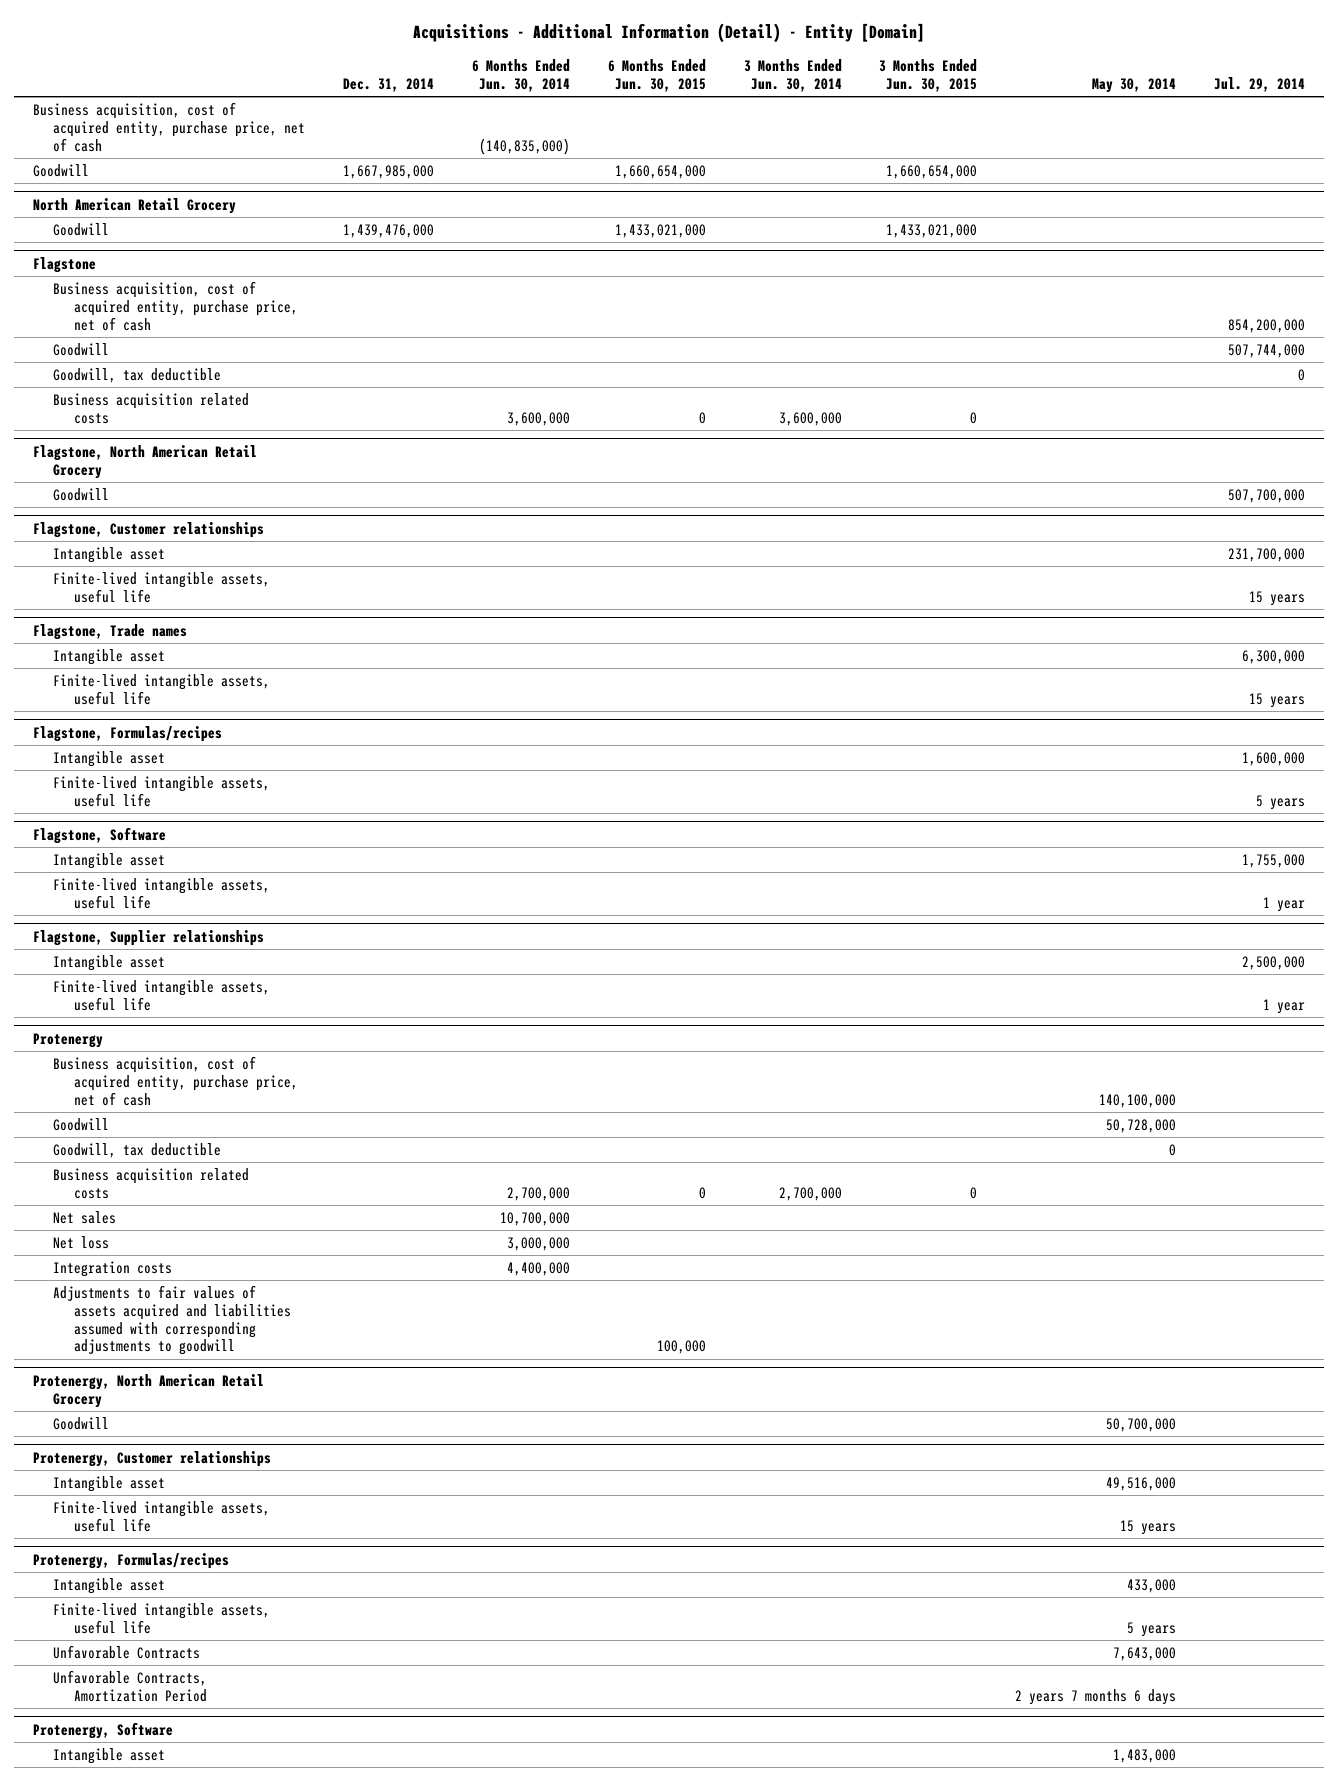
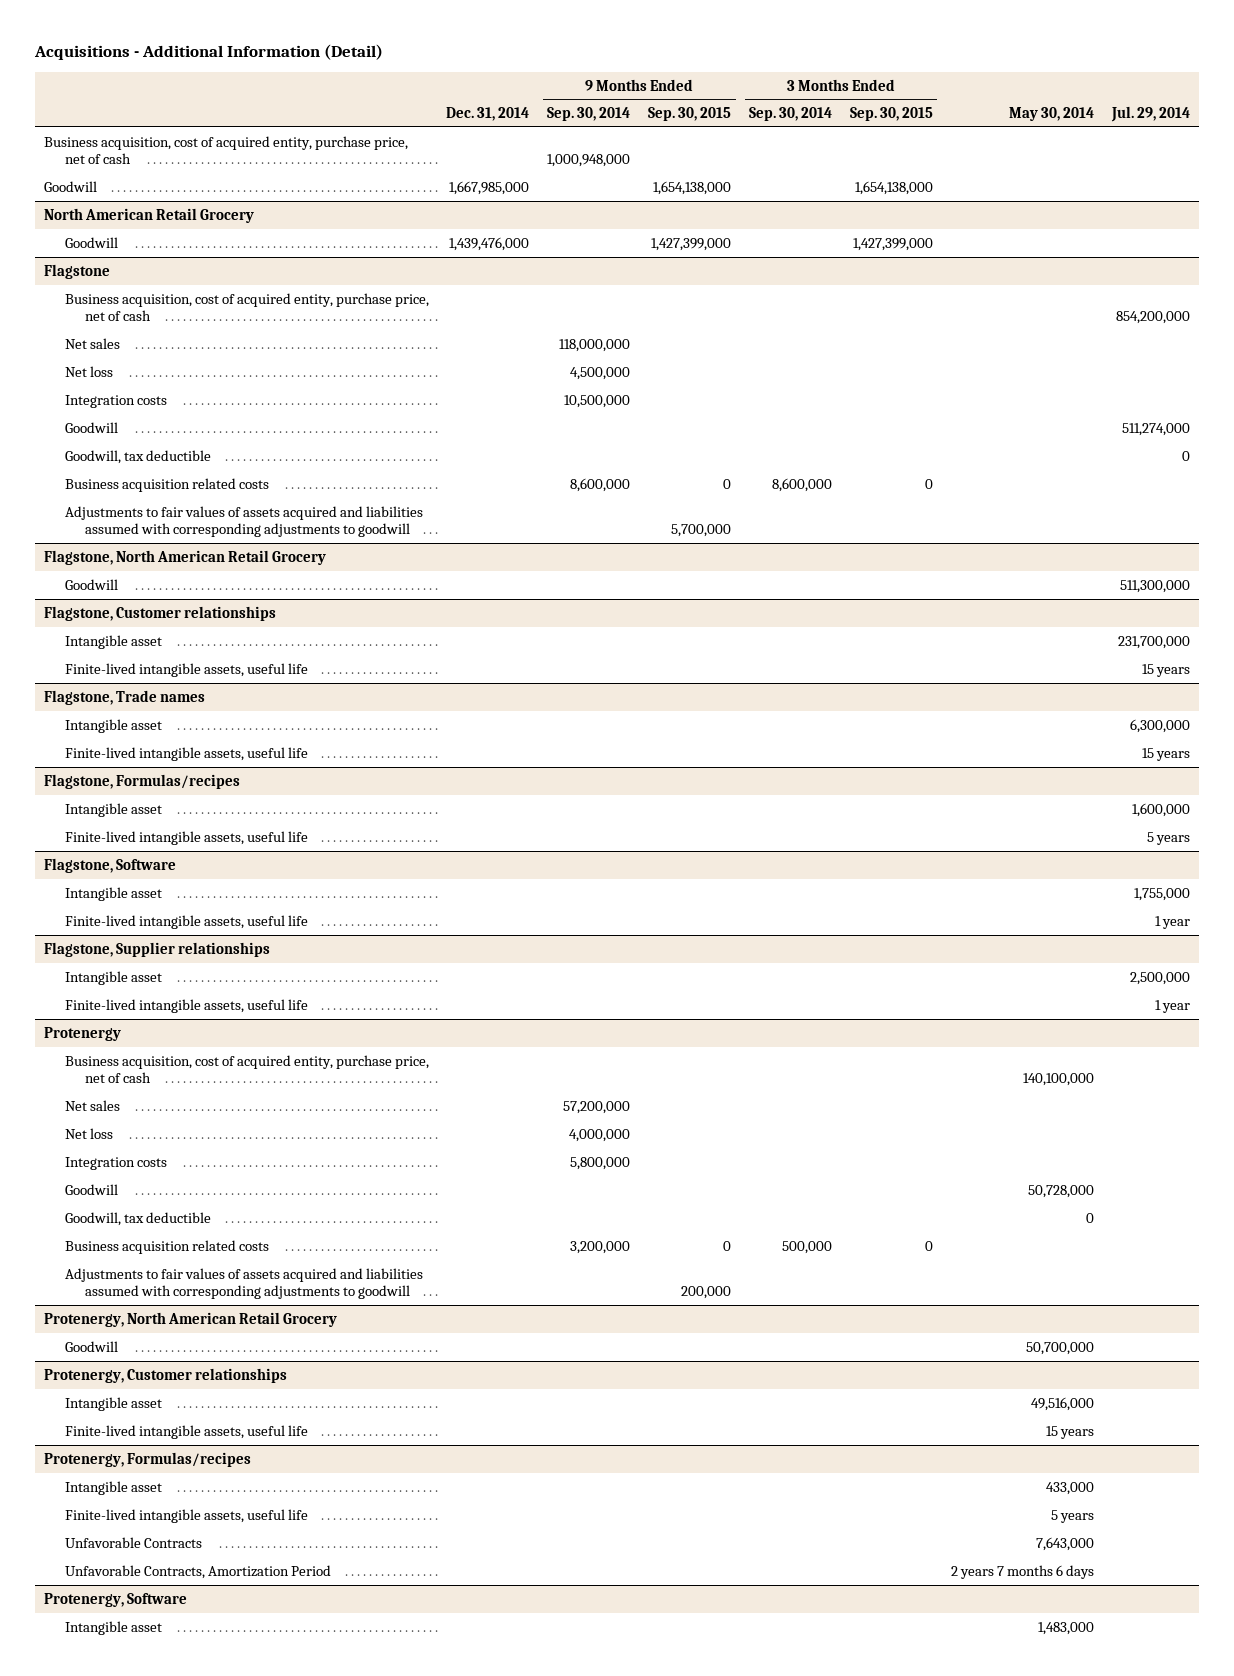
- Acquisitions - Additional Information (Detail) - Entity [Domain]
+ Acquisitions - Additional Information (Detail)
- | Dec. 31, 2014 | 6 Months Ended Jun. 30, 2014 | 6 Months Ended Jun. 30, 2015 | 3 Months Ended Jun. 30, 2014 | 3 Months Ended Jun. 30, 2015 | May 30, 2014 | Jul. 29, 2014
+ | Dec. 31, 2014 | 9 Months Ended Sep. 30, 2014 | 9 Months Ended Sep. 30, 2015 | 3 Months Ended Sep. 30, 2014 | 3 Months Ended Sep. 30, 2015 | May 30, 2014 | Jul. 29, 2014
@ Flagstone
- Goodwill | | | | | | | 507,744,000
+ Net sales | | 118,000,000 | | | | |
+ Net loss | | 4,500,000 | | | | |
+ Integration costs | | 10,500,000 | | | | |
+ Goodwill | | | | | | | 511,274,000
+ Adjustments to fair values of assets acquired and liabilities assumed with corresponding adjustments to goodwill | | | 5,700,000 | | | |
@ Flagstone, North American Retail Grocery
- Goodwill | | | | | | | 507,700,000
+ Goodwill | | | | | | | 511,300,000
@ Protenergy
moved down: Goodwill | | | | | | 50,728,000 |
moved down: Goodwill, tax deductible | | | | | | 0 |
moved down: Business acquisition related costs | | 3,200,000 | 0 | 500,000 | 0 | |

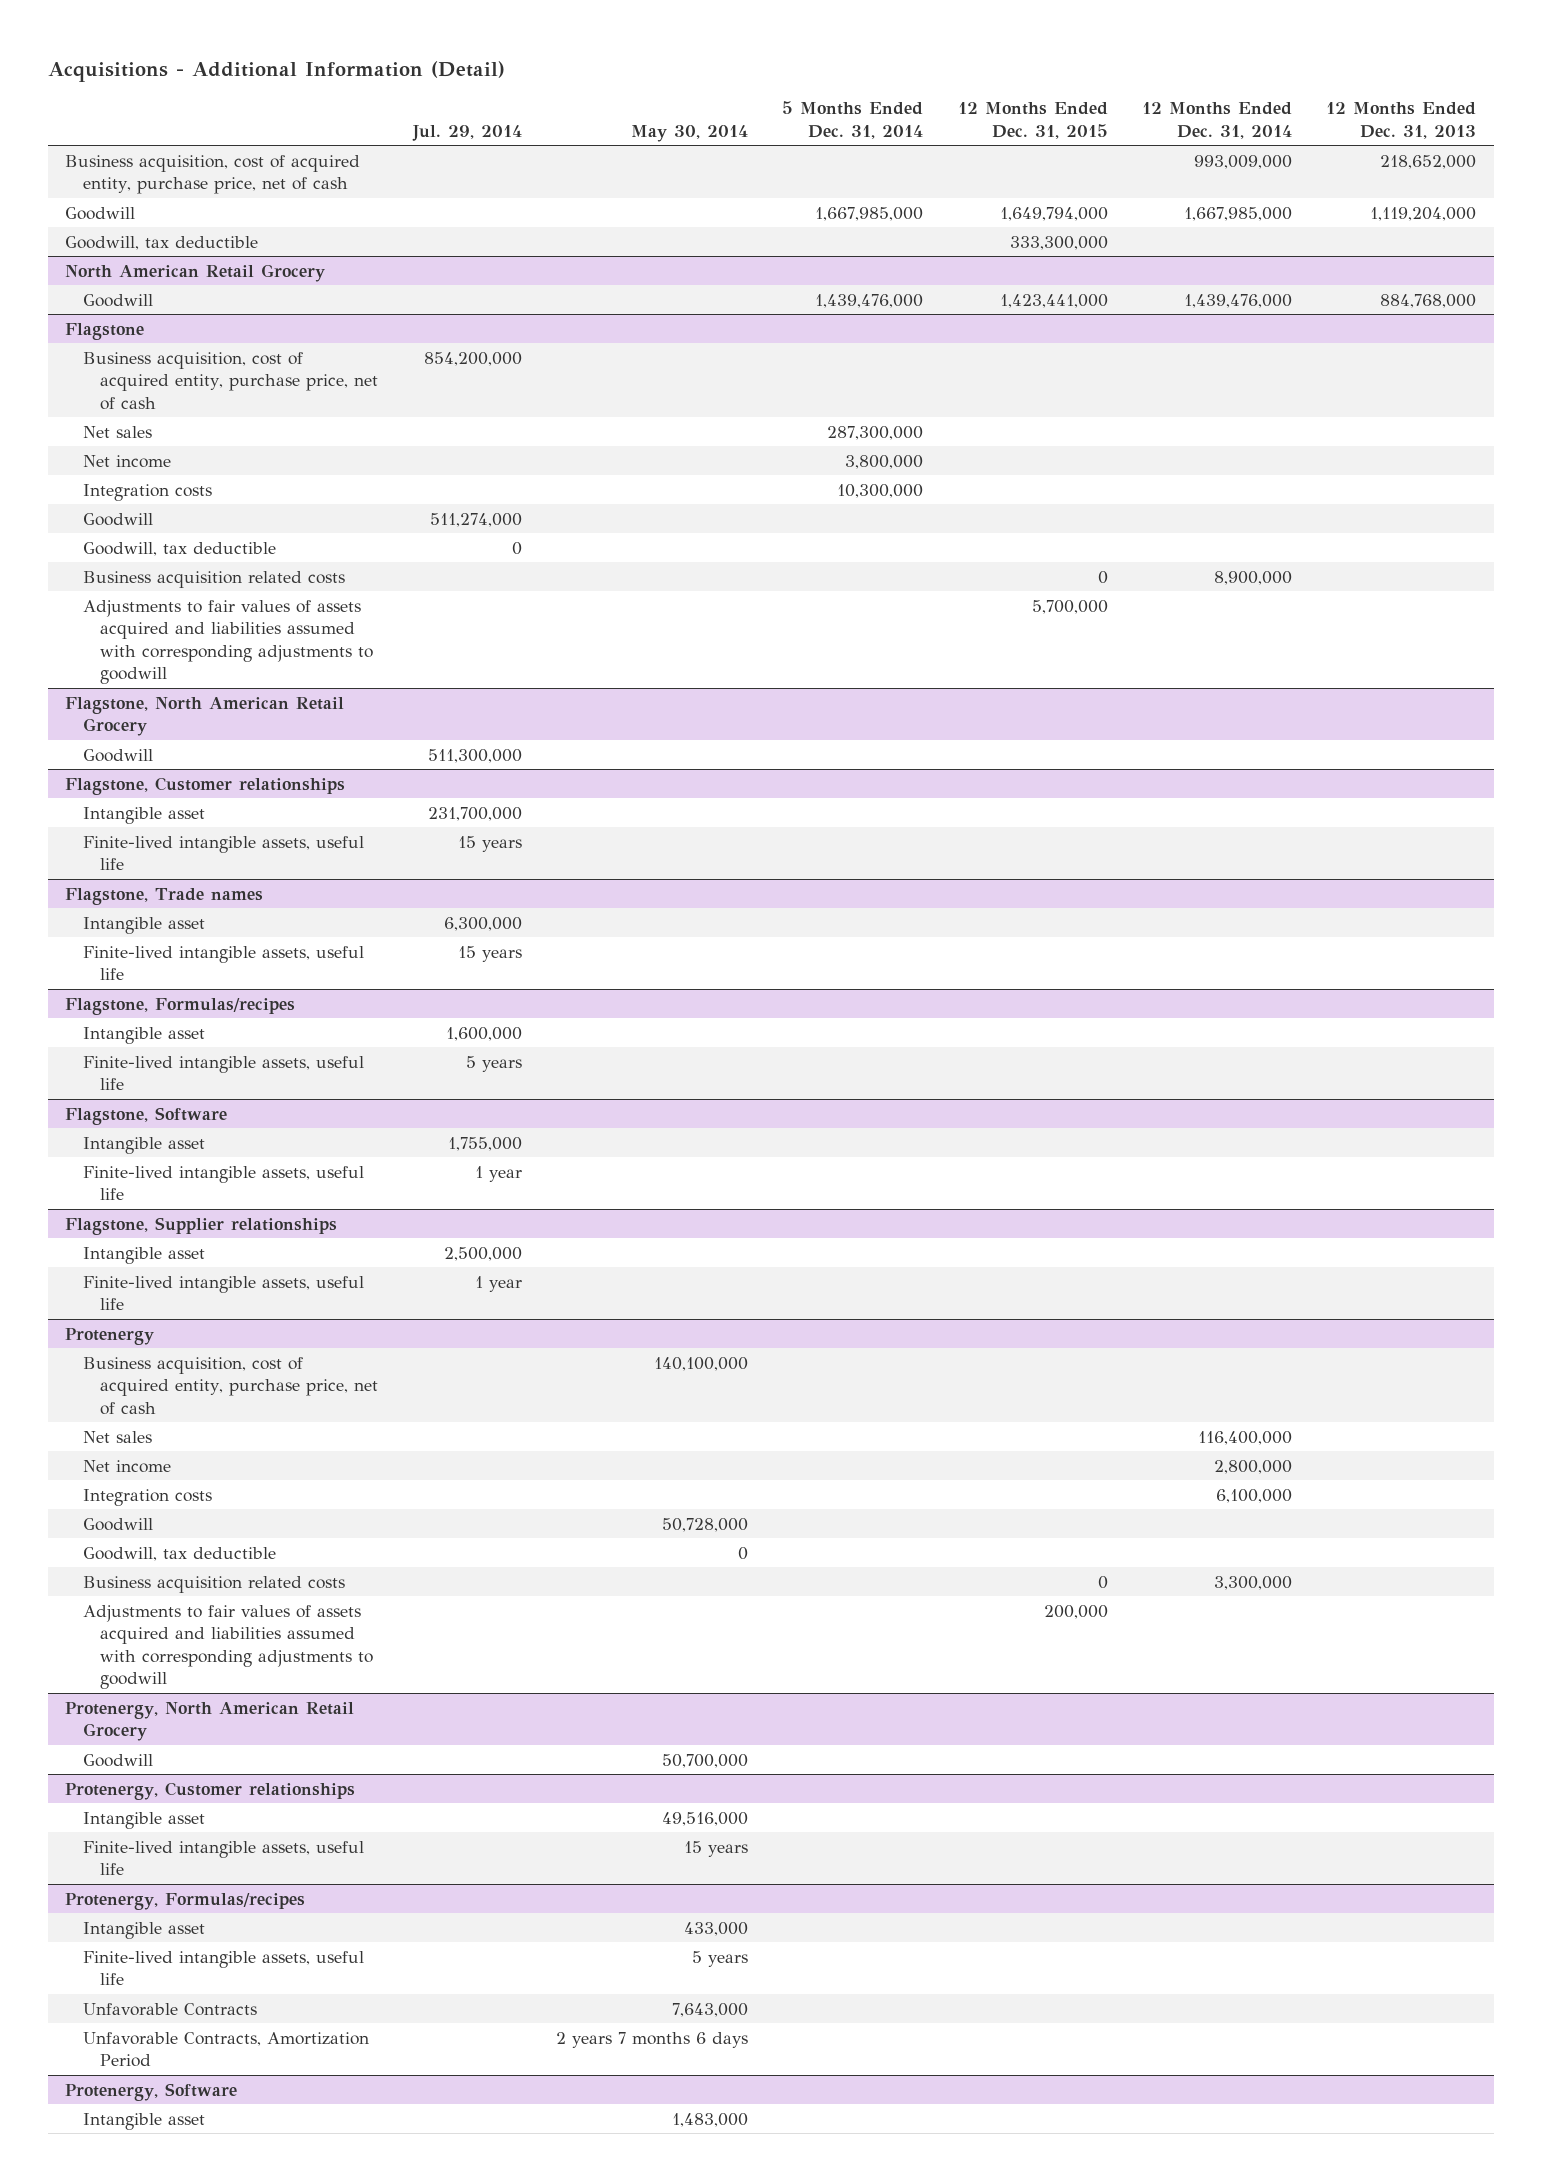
- | Dec. 31, 2014 | 9 Months Ended Sep. 30, 2014 | 9 Months Ended Sep. 30, 2015 | 3 Months Ended Sep. 30, 2014 | 3 Months Ended Sep. 30, 2015 | May 30, 2014 | Jul. 29, 2014
+ | Jul. 29, 2014 | May 30, 2014 | 5 Months Ended Dec. 31, 2014 | 12 Months Ended Dec. 31, 2015 | 12 Months Ended Dec. 31, 2014 | 12 Months Ended Dec. 31, 2013
+ Goodwill, tax deductible | | | | 333,300,000 | |
@ Flagstone
- Net loss | | 4,500,000 | | | | |
+ Net income | | | 3,800,000 | | |
@ Protenergy
- Net loss | | 4,000,000 | | | | |
+ Net income | | | | | 2,800,000 |

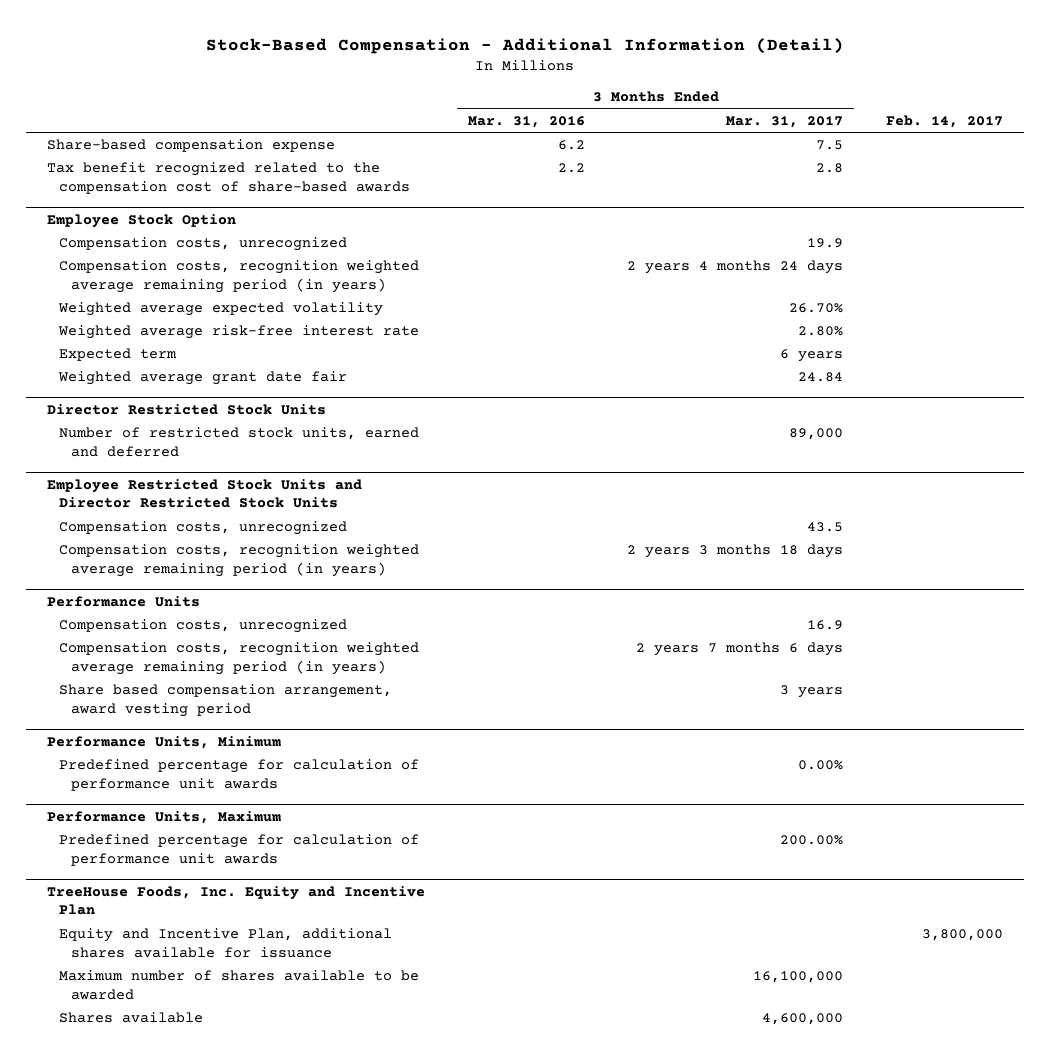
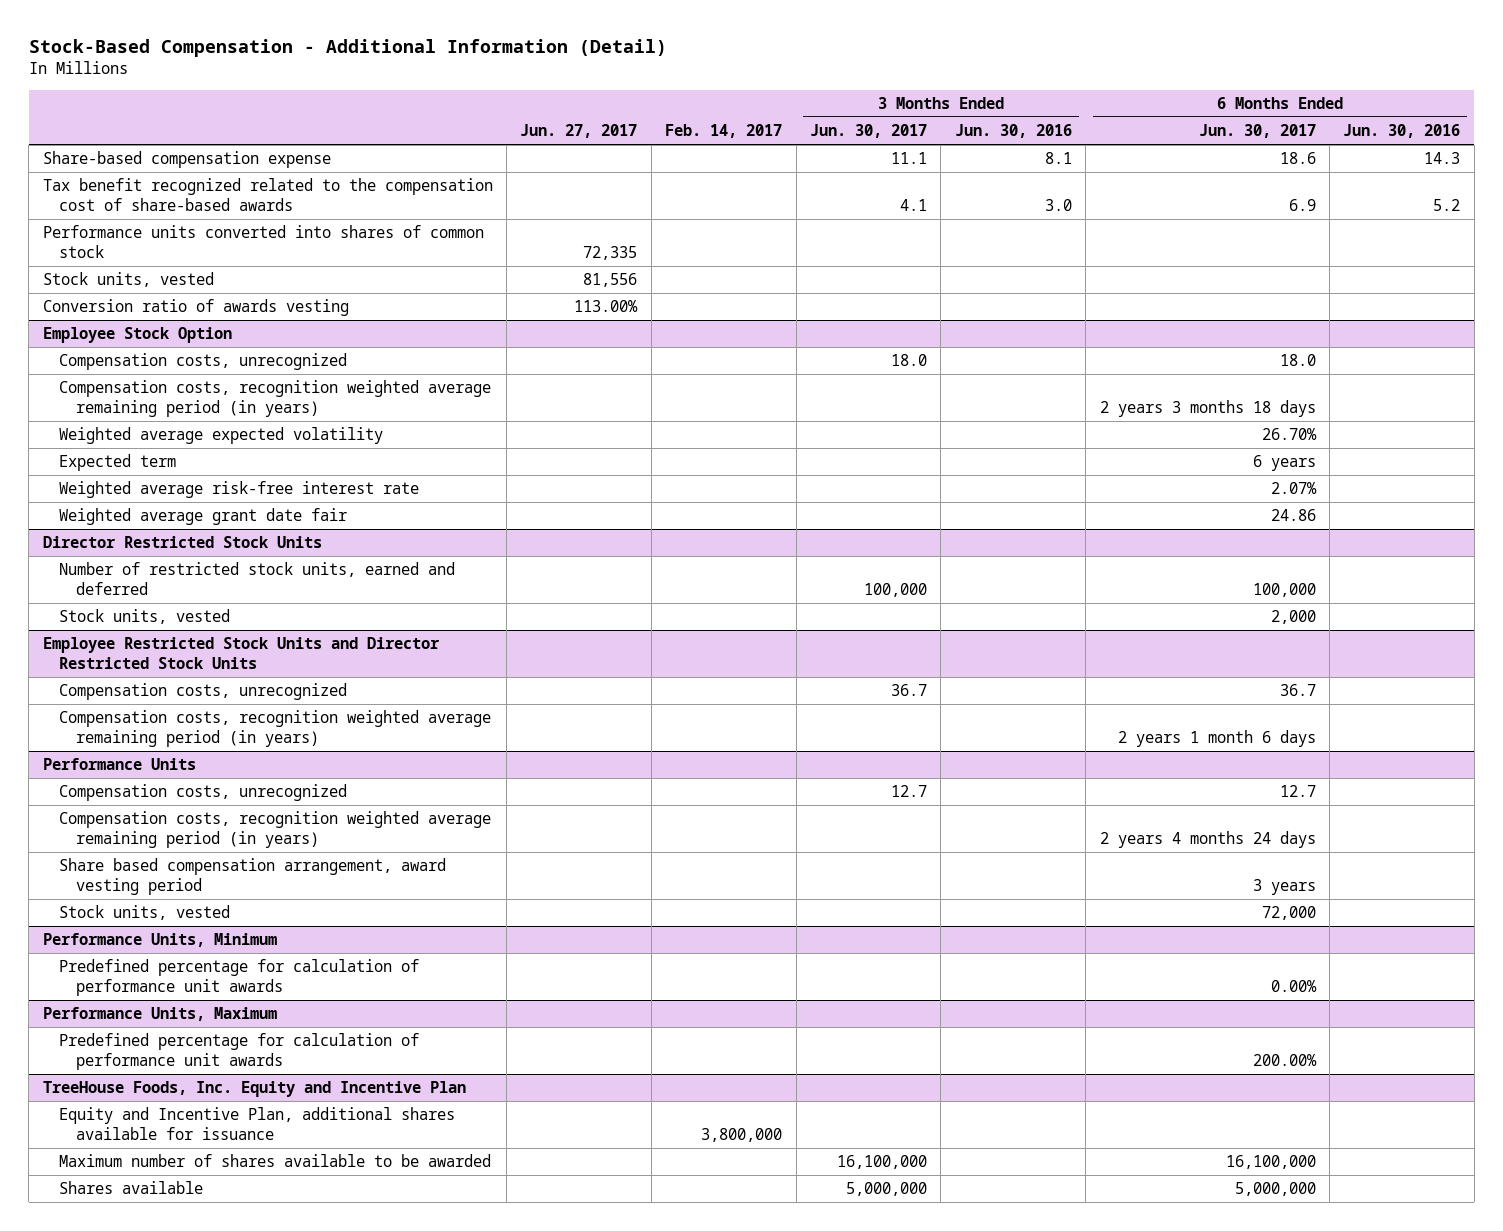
- | 3 Months Ended Mar. 31, 2016 | 3 Months Ended Mar. 31, 2017 | Feb. 14, 2017
+ | Jun. 27, 2017 | Feb. 14, 2017 | 3 Months Ended Jun. 30, 2017 | 3 Months Ended Jun. 30, 2016 | 6 Months Ended Jun. 30, 2017 | 6 Months Ended Jun. 30, 2016
+ Performance units converted into shares of common stock | 72,335 | | | | |
+ Stock units, vested | 81,556 | | | | |
+ Conversion ratio of awards vesting | 113.00% | | | | |
@ Employee Stock Option
moved down: Weighted average risk-free interest rate | | | | | 2.07% |
@ Director Restricted Stock Units
+ Stock units, vested | | | | | 2,000 |
@ Performance Units
+ Stock units, vested | | | | | 72,000 |

